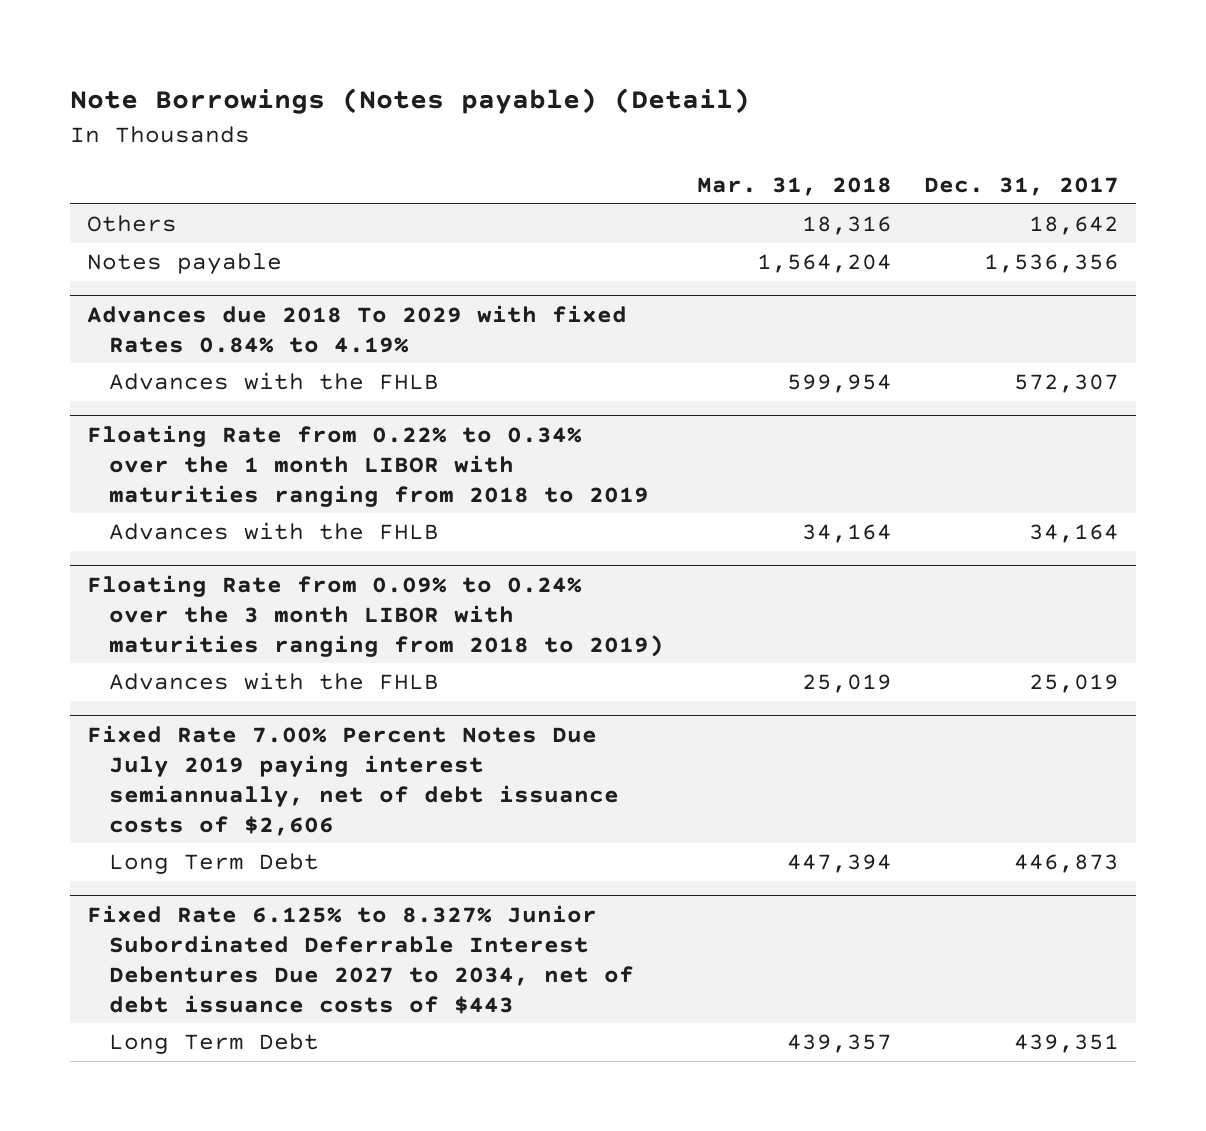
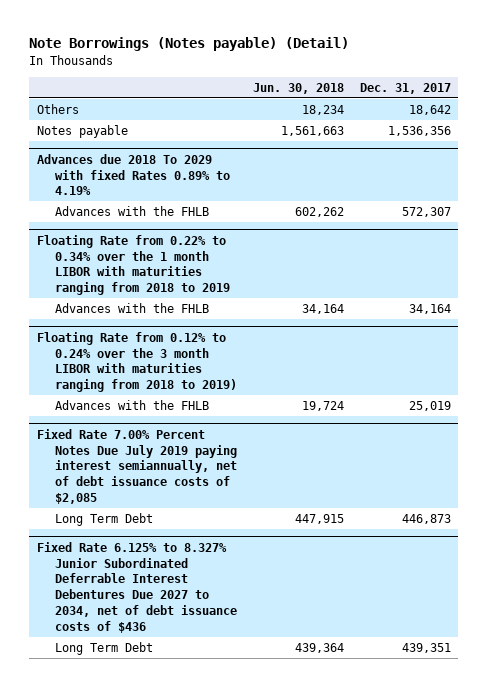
- | Mar. 31, 2018 | Dec. 31, 2017
+ | Jun. 30, 2018 | Dec. 31, 2017
- Advances due 2018 To 2029 with fixed Rates 0.84% to 4.19%
+ Advances due 2018 To 2029 with fixed Rates 0.89% to 4.19%
- Floating Rate from 0.09% to 0.24% over the 3 month LIBOR with maturities ranging from 2018 to 2019)
+ Floating Rate from 0.12% to 0.24% over the 3 month LIBOR with maturities ranging from 2018 to 2019)
- Fixed Rate 7.00% Percent Notes Due July 2019 paying interest semiannually, net of debt issuance costs of $2,606
+ Fixed Rate 7.00% Percent Notes Due July 2019 paying interest semiannually, net of debt issuance costs of $2,085
- Fixed Rate 6.125% to 8.327% Junior Subordinated Deferrable Interest Debentures Due 2027 to 2034, net of debt issuance costs of $443
+ Fixed Rate 6.125% to 8.327% Junior Subordinated Deferrable Interest Debentures Due 2027 to 2034, net of debt issuance costs of $436

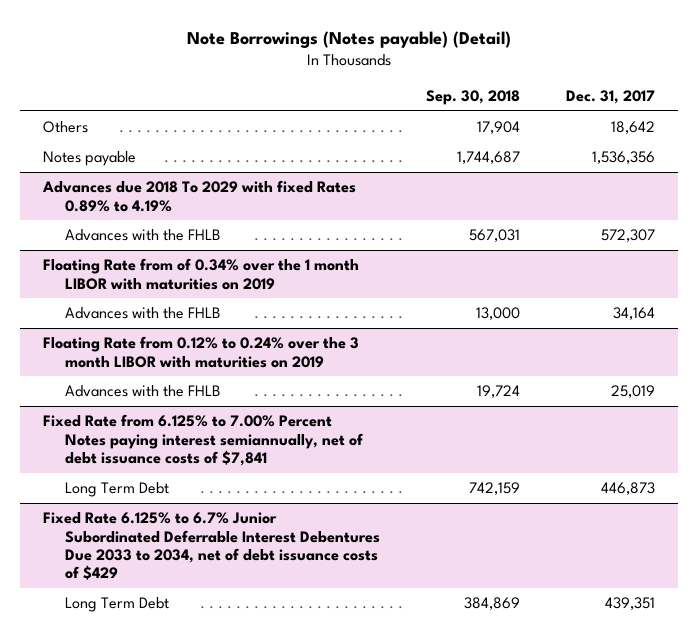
- | Jun. 30, 2018 | Dec. 31, 2017
+ | Sep. 30, 2018 | Dec. 31, 2017
- Floating Rate from 0.22% to 0.34% over the 1 month LIBOR with maturities ranging from 2018 to 2019
+ Floating Rate from of 0.34% over the 1 month LIBOR with maturities on 2019
- Floating Rate from 0.12% to 0.24% over the 3 month LIBOR with maturities ranging from 2018 to 2019)
+ Floating Rate from 0.12% to 0.24% over the 3 month LIBOR with maturities on 2019
- Fixed Rate 7.00% Percent Notes Due July 2019 paying interest semiannually, net of debt issuance costs of $2,085
+ Fixed Rate from 6.125% to 7.00% Percent Notes paying interest semiannually, net of debt issuance costs of $7,841
- Fixed Rate 6.125% to 8.327% Junior Subordinated Deferrable Interest Debentures Due 2027 to 2034, net of debt issuance costs of $436
+ Fixed Rate 6.125% to 6.7% Junior Subordinated Deferrable Interest Debentures Due 2033 to 2034, net of debt issuance costs of $429

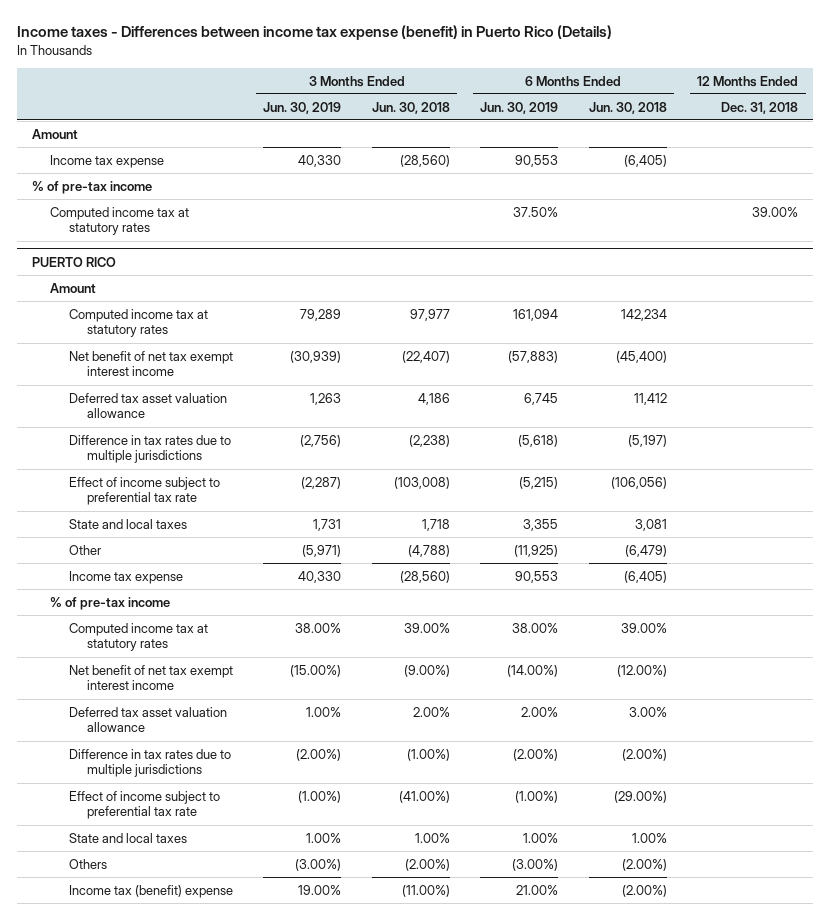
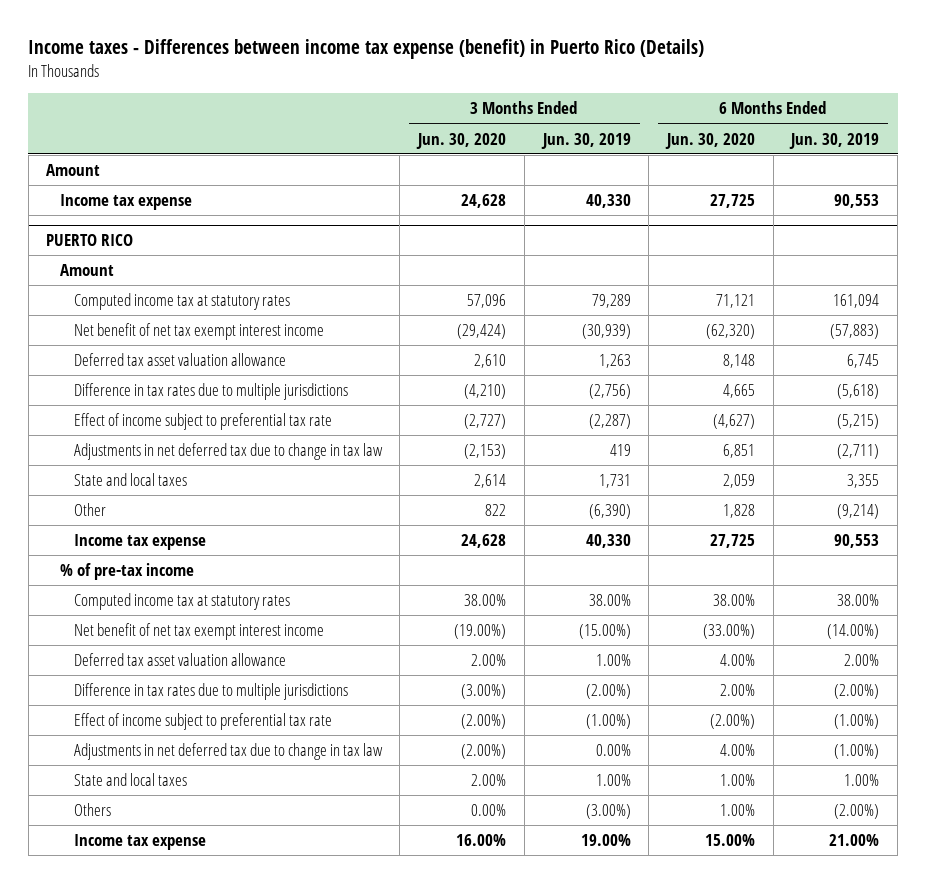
- | 3 Months Ended Jun. 30, 2019 | 3 Months Ended Jun. 30, 2018 | 6 Months Ended Jun. 30, 2019 | 6 Months Ended Jun. 30, 2018 | 12 Months Ended Dec. 31, 2018
+ | 3 Months Ended Jun. 30, 2020 | 3 Months Ended Jun. 30, 2019 | 6 Months Ended Jun. 30, 2020 | 6 Months Ended Jun. 30, 2019
- % of pre-tax income
- Computed income tax at statutory rates | | | 37.50% | | 39.00%
@ PUERTO RICO
+ Adjustments in net deferred tax due to change in tax law | (2,153) | 419 | 6,851 | (2,711)
- Other | (5,971) | (4,788) | (11,925) | (6,479) |
+ Other | 822 | (6,390) | 1,828 | (9,214)
+ Adjustments in net deferred tax due to change in tax law | (2.00%) | 0.00% | 4.00% | (1.00%)
- Others | (3.00%) | (2.00%) | (3.00%) | (2.00%) |
- Income tax (benefit) expense | 19.00% | (11.00%) | 21.00% | (2.00%) |
+ Others | 0.00% | (3.00%) | 1.00% | (2.00%)
+ Income tax expense | 16.00% | 19.00% | 15.00% | 21.00%

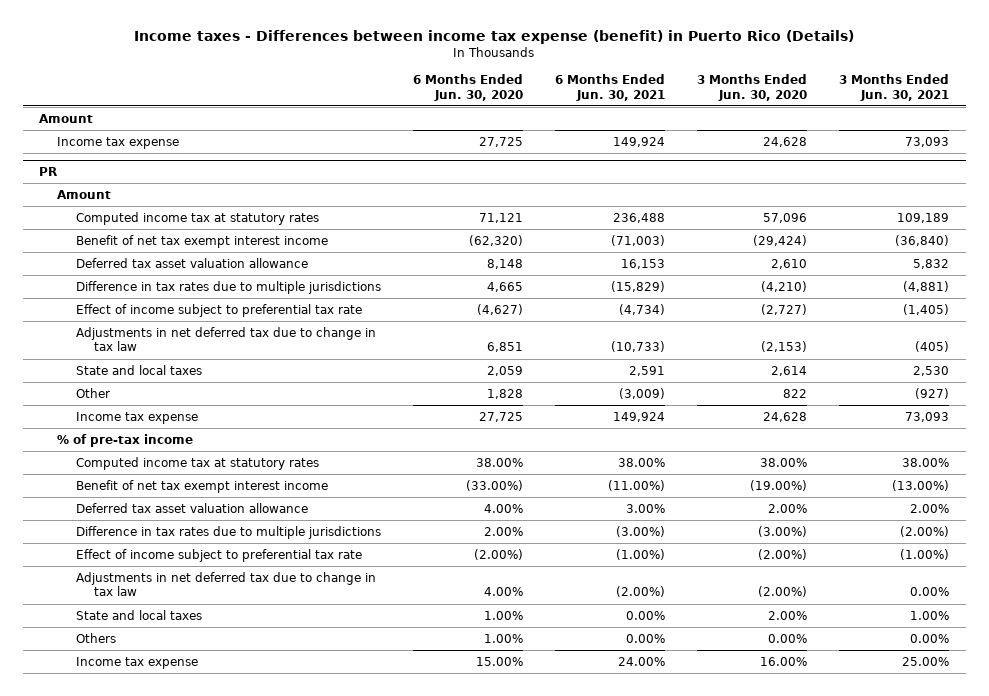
- | 3 Months Ended Jun. 30, 2020 | 3 Months Ended Jun. 30, 2019 | 6 Months Ended Jun. 30, 2020 | 6 Months Ended Jun. 30, 2019
+ | 6 Months Ended Jun. 30, 2020 | 6 Months Ended Jun. 30, 2021 | 3 Months Ended Jun. 30, 2020 | 3 Months Ended Jun. 30, 2021
- PUERTO RICO
+ PR
- Net benefit of net tax exempt interest income | (29,424) | (30,939) | (62,320) | (57,883)
+ Benefit of net tax exempt interest income | (62,320) | (71,003) | (29,424) | (36,840)
- Net benefit of net tax exempt interest income | (19.00%) | (15.00%) | (33.00%) | (14.00%)
+ Benefit of net tax exempt interest income | (33.00%) | (11.00%) | (19.00%) | (13.00%)

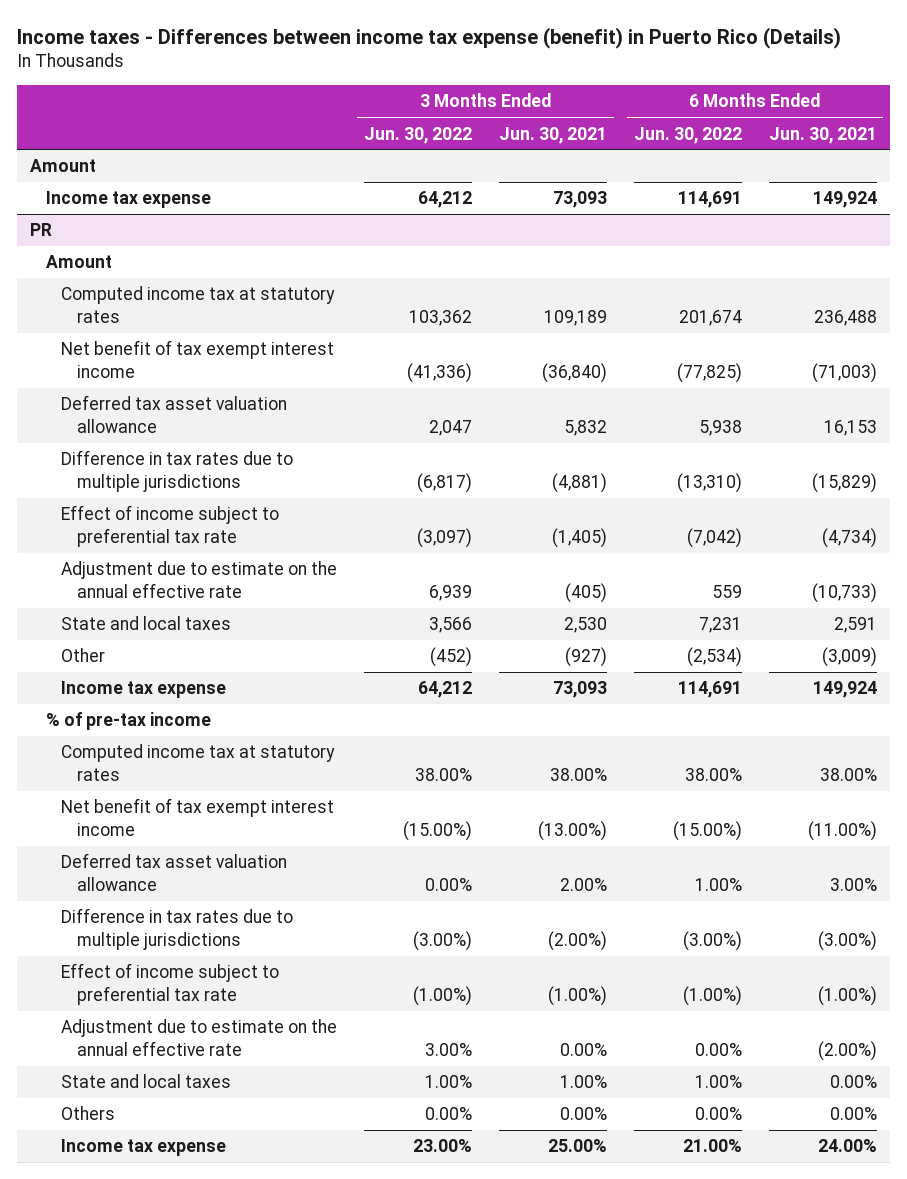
- | 6 Months Ended Jun. 30, 2020 | 6 Months Ended Jun. 30, 2021 | 3 Months Ended Jun. 30, 2020 | 3 Months Ended Jun. 30, 2021
+ | 3 Months Ended Jun. 30, 2022 | 3 Months Ended Jun. 30, 2021 | 6 Months Ended Jun. 30, 2022 | 6 Months Ended Jun. 30, 2021
@ PR
- Benefit of net tax exempt interest income | (62,320) | (71,003) | (29,424) | (36,840)
+ Net benefit of tax exempt interest income | (41,336) | (36,840) | (77,825) | (71,003)
- Adjustments in net deferred tax due to change in tax law | 6,851 | (10,733) | (2,153) | (405)
+ Adjustment due to estimate on the annual effective rate | 6,939 | (405) | 559 | (10,733)
- Benefit of net tax exempt interest income | (33.00%) | (11.00%) | (19.00%) | (13.00%)
+ Net benefit of tax exempt interest income | (15.00%) | (13.00%) | (15.00%) | (11.00%)
- Adjustments in net deferred tax due to change in tax law | 4.00% | (2.00%) | (2.00%) | 0.00%
+ Adjustment due to estimate on the annual effective rate | 3.00% | 0.00% | 0.00% | (2.00%)

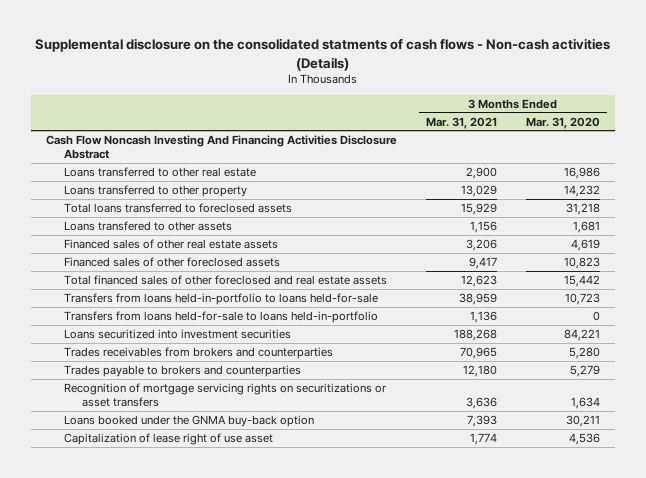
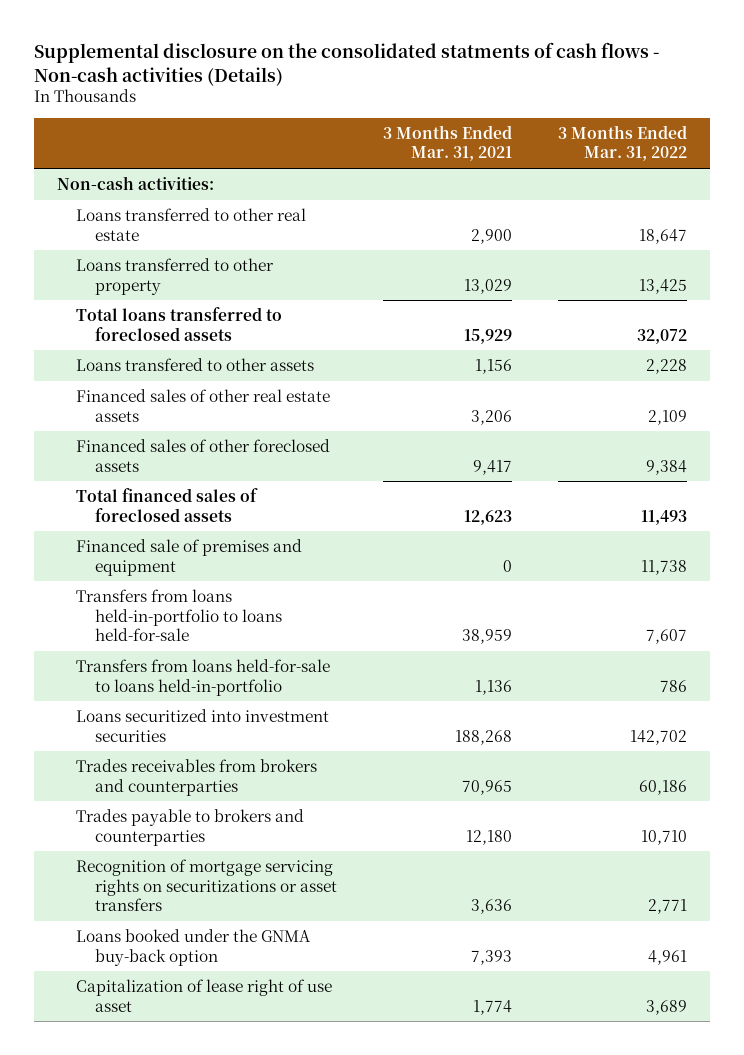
- | 3 Months Ended Mar. 31, 2021 | 3 Months Ended Mar. 31, 2020
+ | 3 Months Ended Mar. 31, 2021 | 3 Months Ended Mar. 31, 2022
- Cash Flow Noncash Investing And Financing Activities Disclosure Abstract
+ Non-cash activities:
- Total financed sales of other foreclosed and real estate assets | 12,623 | 15,442
+ Total financed sales of foreclosed assets | 12,623 | 11,493
+ Financed sale of premises and equipment | 0 | 11,738

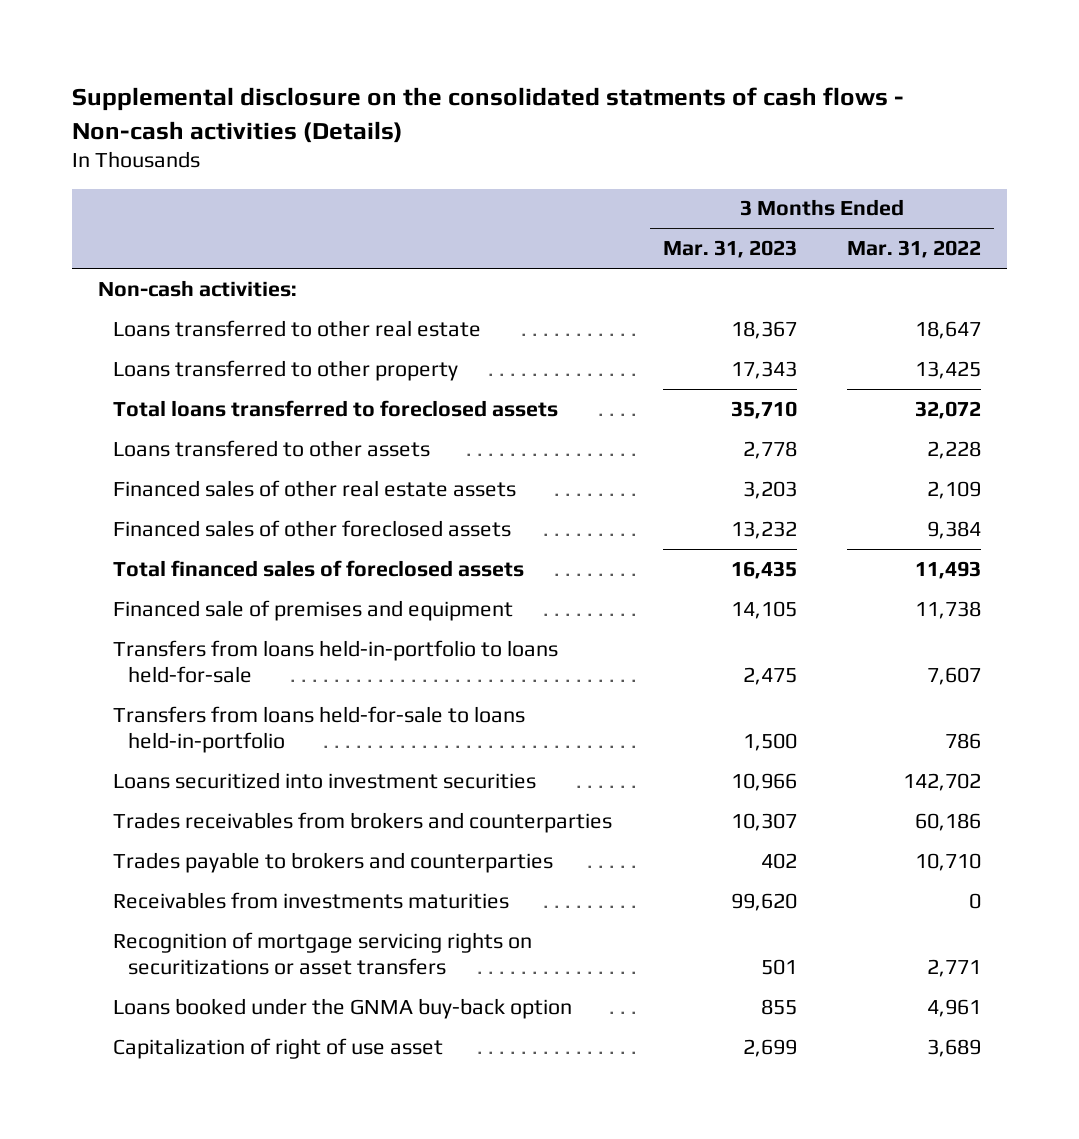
- | 3 Months Ended Mar. 31, 2021 | 3 Months Ended Mar. 31, 2022
+ | 3 Months Ended Mar. 31, 2023 | 3 Months Ended Mar. 31, 2022
+ Receivables from investments maturities | 99,620 | 0
- Capitalization of lease right of use asset | 1,774 | 3,689
+ Capitalization of right of use asset | 2,699 | 3,689

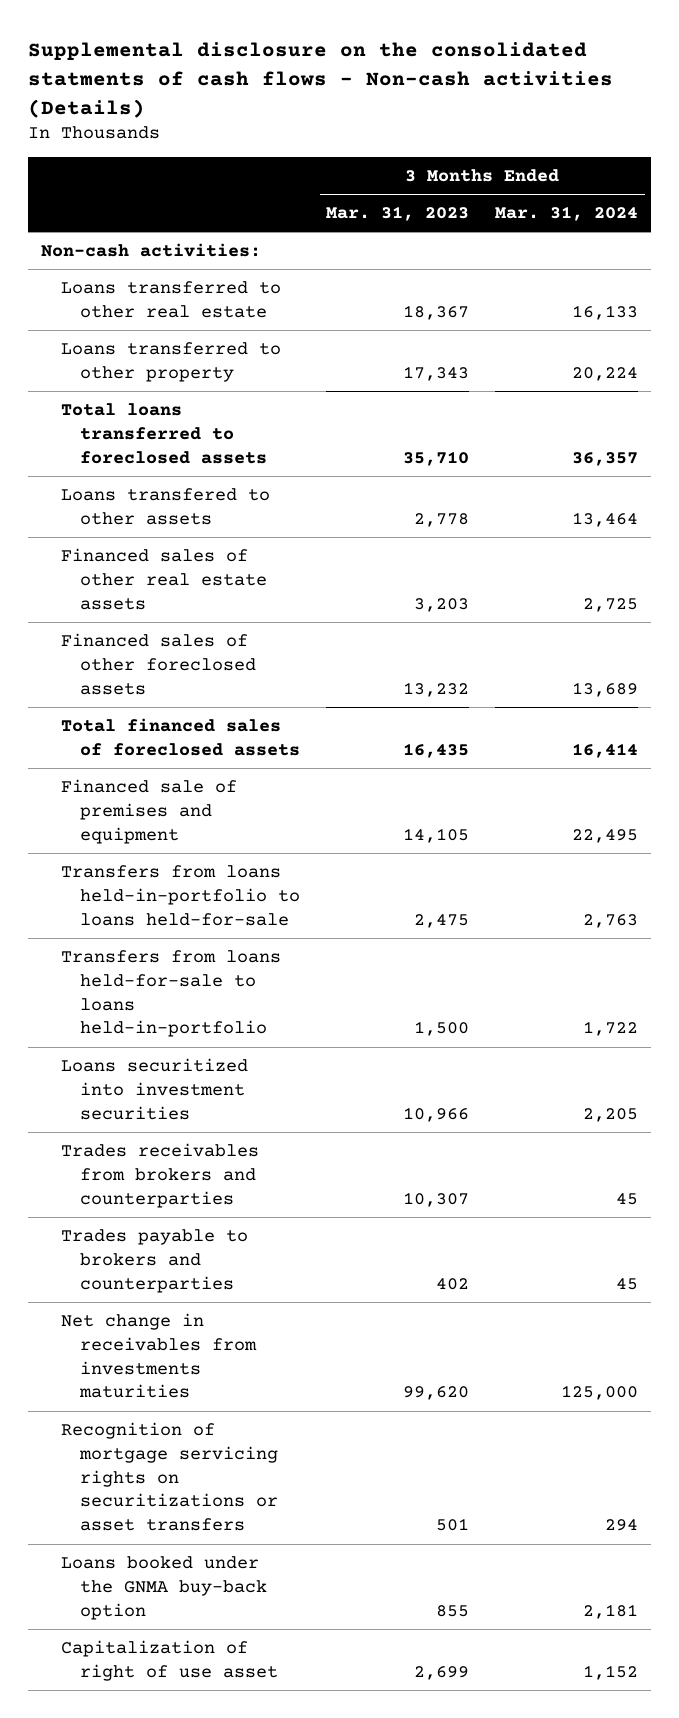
- | 3 Months Ended Mar. 31, 2023 | 3 Months Ended Mar. 31, 2022
+ | 3 Months Ended Mar. 31, 2023 | 3 Months Ended Mar. 31, 2024
- Receivables from investments maturities | 99,620 | 0
+ Net change in receivables from investments maturities | 99,620 | 125,000

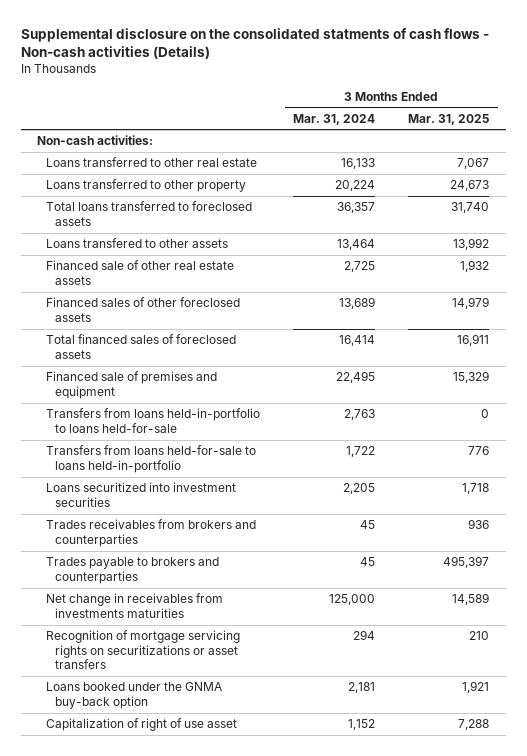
- | 3 Months Ended Mar. 31, 2023 | 3 Months Ended Mar. 31, 2024
+ | 3 Months Ended Mar. 31, 2024 | 3 Months Ended Mar. 31, 2025
- Financed sales of other real estate assets | 3,203 | 2,725
+ Financed sale of other real estate assets | 2,725 | 1,932

